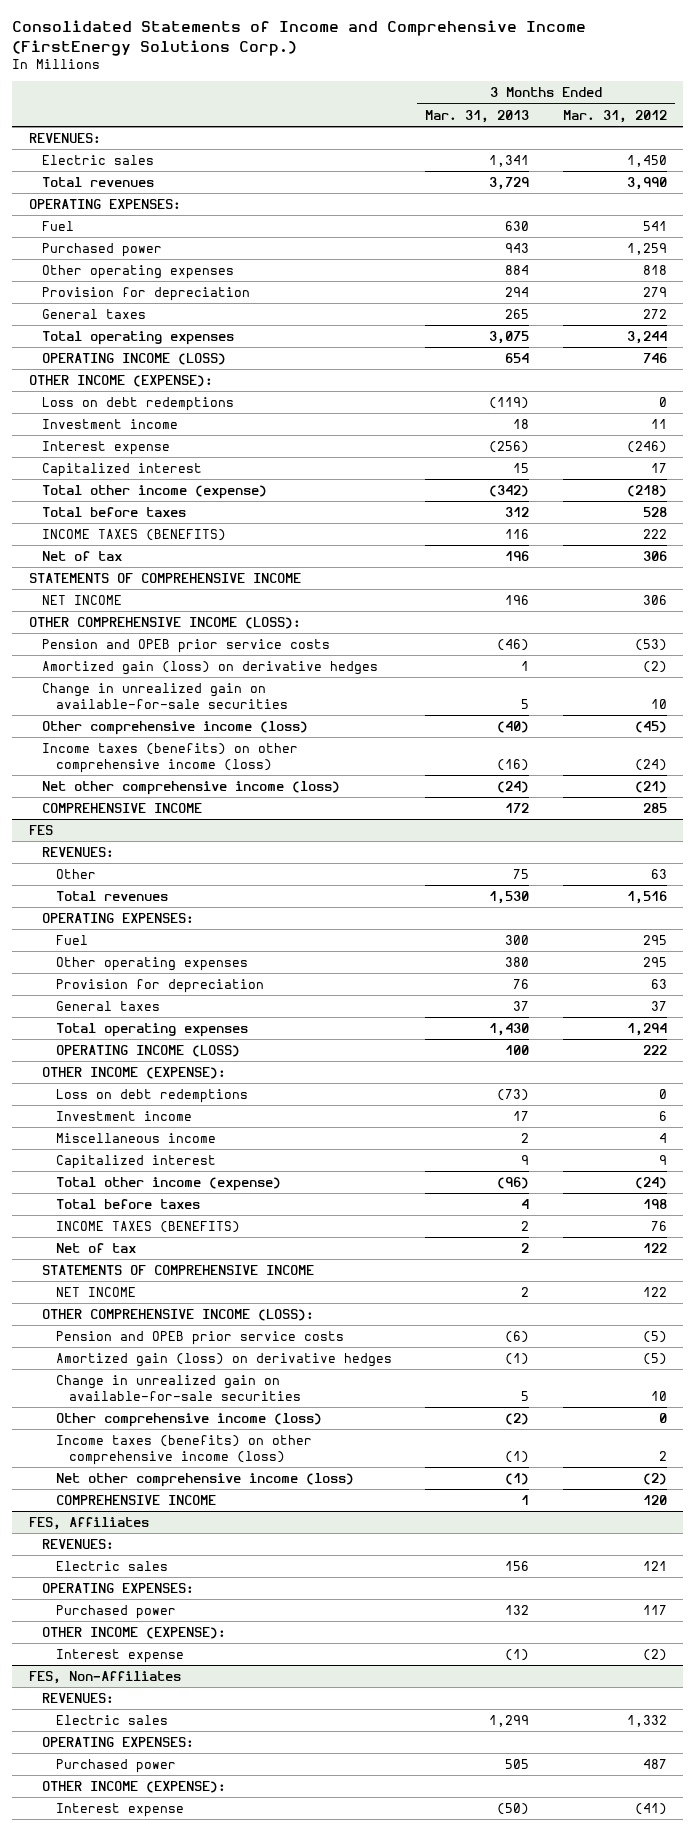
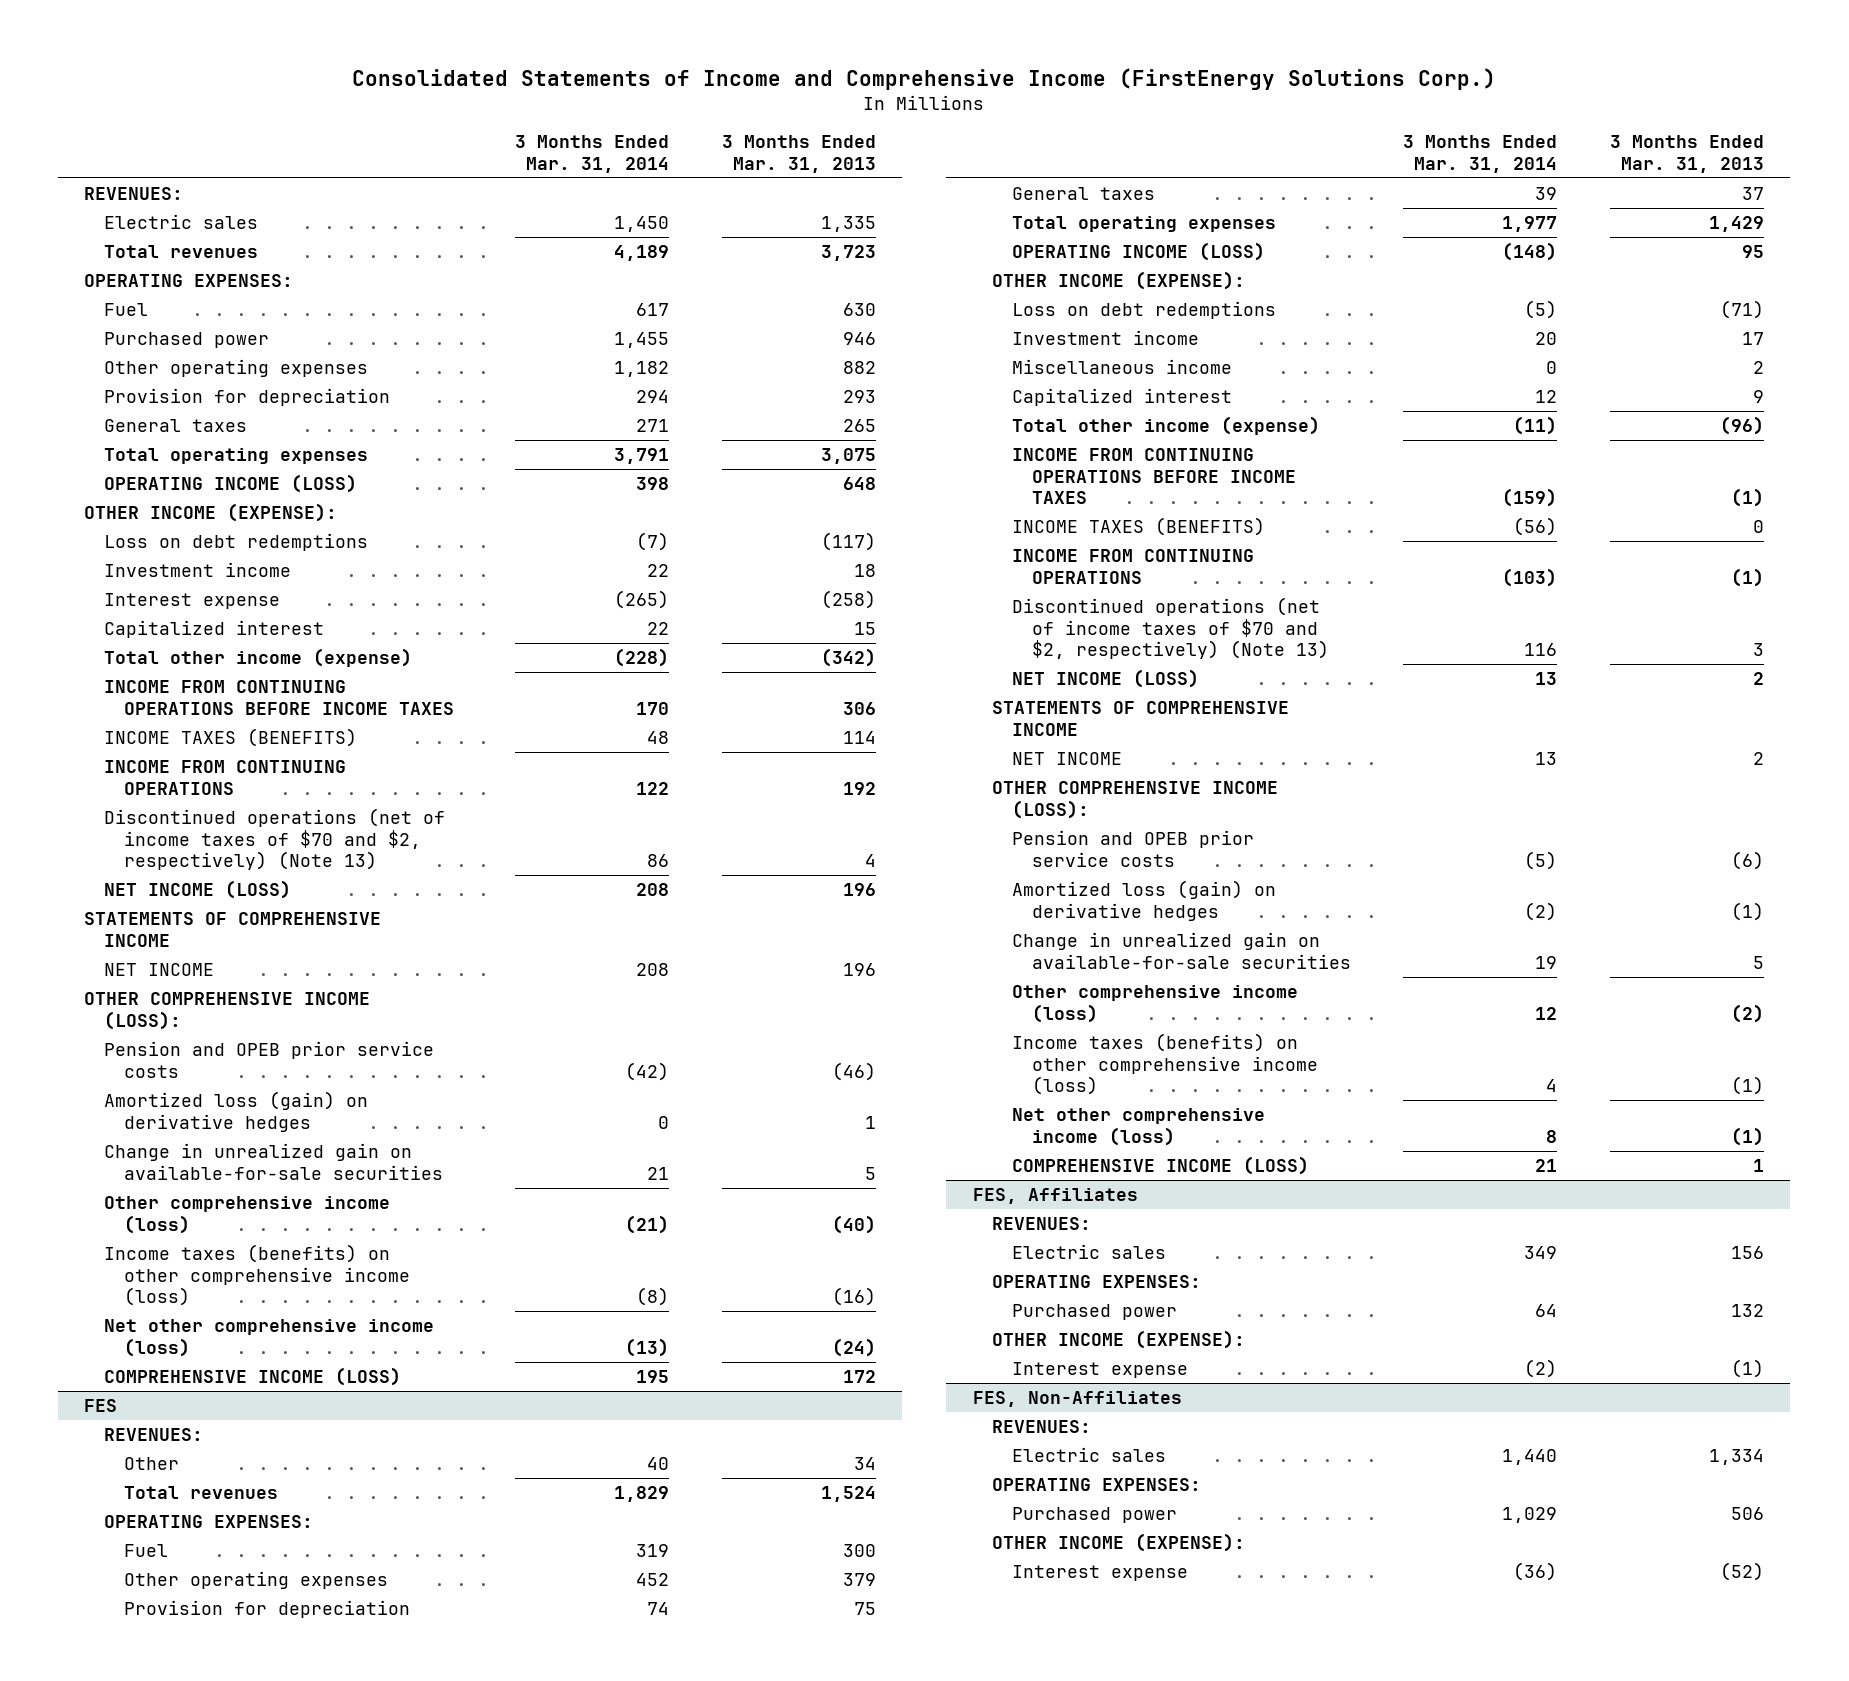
- | 3 Months Ended Mar. 31, 2013 | 3 Months Ended Mar. 31, 2012
+ | 3 Months Ended Mar. 31, 2014 | 3 Months Ended Mar. 31, 2013
- Electric sales | 1,341 | 1,450
- Total revenues | 3,729 | 3,990
+ Electric sales | 1,450 | 1,335
+ Total revenues | 4,189 | 3,723
- Purchased power | 943 | 1,259
- Other operating expenses | 884 | 818
- Provision for depreciation | 294 | 279
+ Purchased power | 1,455 | 946
+ Other operating expenses | 1,182 | 882
+ Provision for depreciation | 294 | 293
- OPERATING INCOME (LOSS) | 654 | 746
+ OPERATING INCOME (LOSS) | 398 | 648
- Loss on debt redemptions | (119) | 0
+ Loss on debt redemptions | (7) | (117)
- Interest expense | (256) | (246)
+ Interest expense | (265) | (258)
- Total before taxes | 312 | 528
- INCOME TAXES (BENEFITS) | 116 | 222
- Net of tax | 196 | 306
+ INCOME FROM CONTINUING OPERATIONS BEFORE INCOME TAXES | 170 | 306
+ INCOME TAXES (BENEFITS) | 48 | 114
+ INCOME FROM CONTINUING OPERATIONS | 122 | 192
+ Discontinued operations (net of income taxes of $70 and $2, respectively) (Note 13) | 86 | 4
+ NET INCOME (LOSS) | 208 | 196
- Amortized gain (loss) on derivative hedges | 1 | (2)
+ Amortized loss (gain) on derivative hedges | 0 | 1
- COMPREHENSIVE INCOME | 172 | 285
+ COMPREHENSIVE INCOME (LOSS) | 195 | 172
@ FES
- Other | 75 | 63
- Total revenues | 1,530 | 1,516
+ Other | 40 | 34
+ Total revenues | 1,829 | 1,524
- Other operating expenses | 380 | 295
- Provision for depreciation | 76 | 63
+ Other operating expenses | 452 | 379
+ Provision for depreciation | 74 | 75
- Total operating expenses | 1,430 | 1,294
- OPERATING INCOME (LOSS) | 100 | 222
+ Total operating expenses | 1,977 | 1,429
+ OPERATING INCOME (LOSS) | (148) | 95
- Loss on debt redemptions | (73) | 0
+ Loss on debt redemptions | (5) | (71)
- Total before taxes | 4 | 198
- INCOME TAXES (BENEFITS) | 2 | 76
- Net of tax | 2 | 122
+ INCOME FROM CONTINUING OPERATIONS BEFORE INCOME TAXES | (159) | (1)
+ INCOME TAXES (BENEFITS) | (56) | 0
+ INCOME FROM CONTINUING OPERATIONS | (103) | (1)
+ Discontinued operations (net of income taxes of $70 and $2, respectively) (Note 13) | 116 | 3
+ NET INCOME (LOSS) | 13 | 2
- Amortized gain (loss) on derivative hedges | (1) | (5)
+ Amortized loss (gain) on derivative hedges | (2) | (1)
- COMPREHENSIVE INCOME | 1 | 120
+ COMPREHENSIVE INCOME (LOSS) | 21 | 1
@ FES, Non-Affiliates
- Electric sales | 1,299 | 1,332
+ Electric sales | 1,440 | 1,334
- Purchased power | 505 | 487
+ Purchased power | 1,029 | 506
- Interest expense | (50) | (41)
+ Interest expense | (36) | (52)

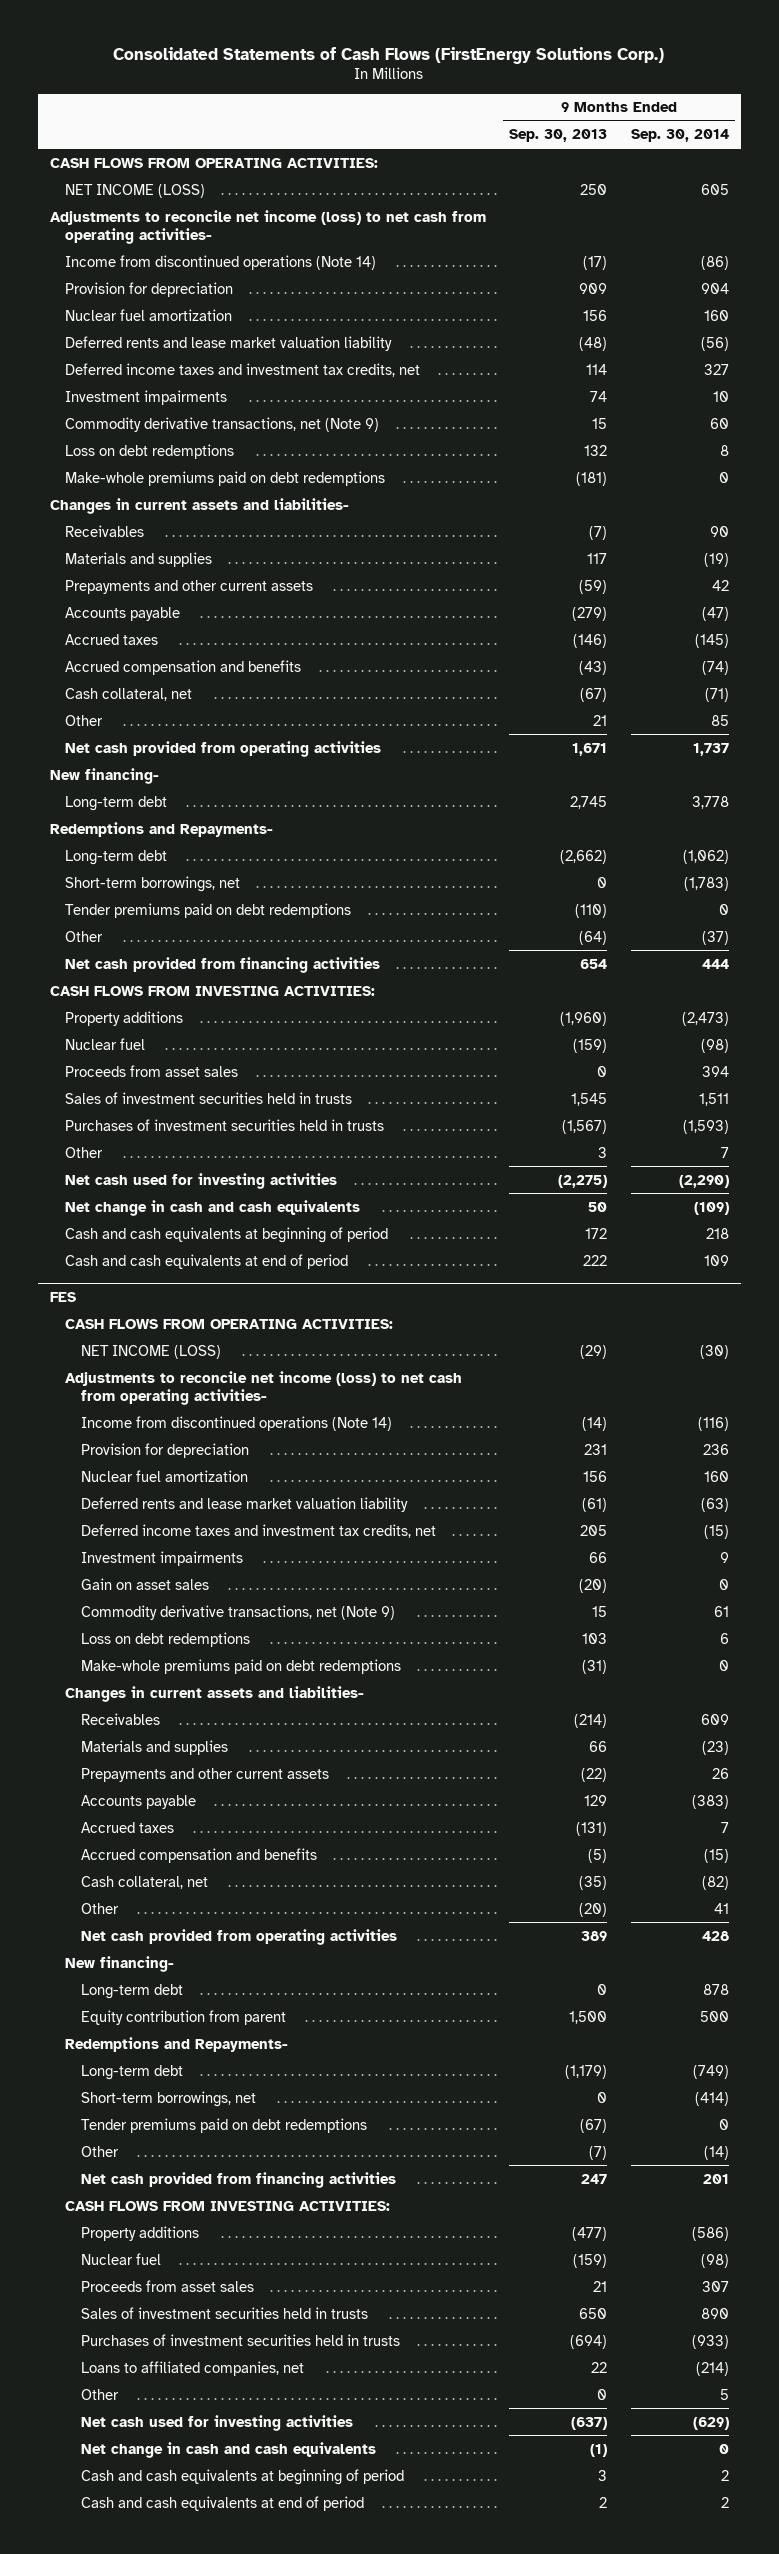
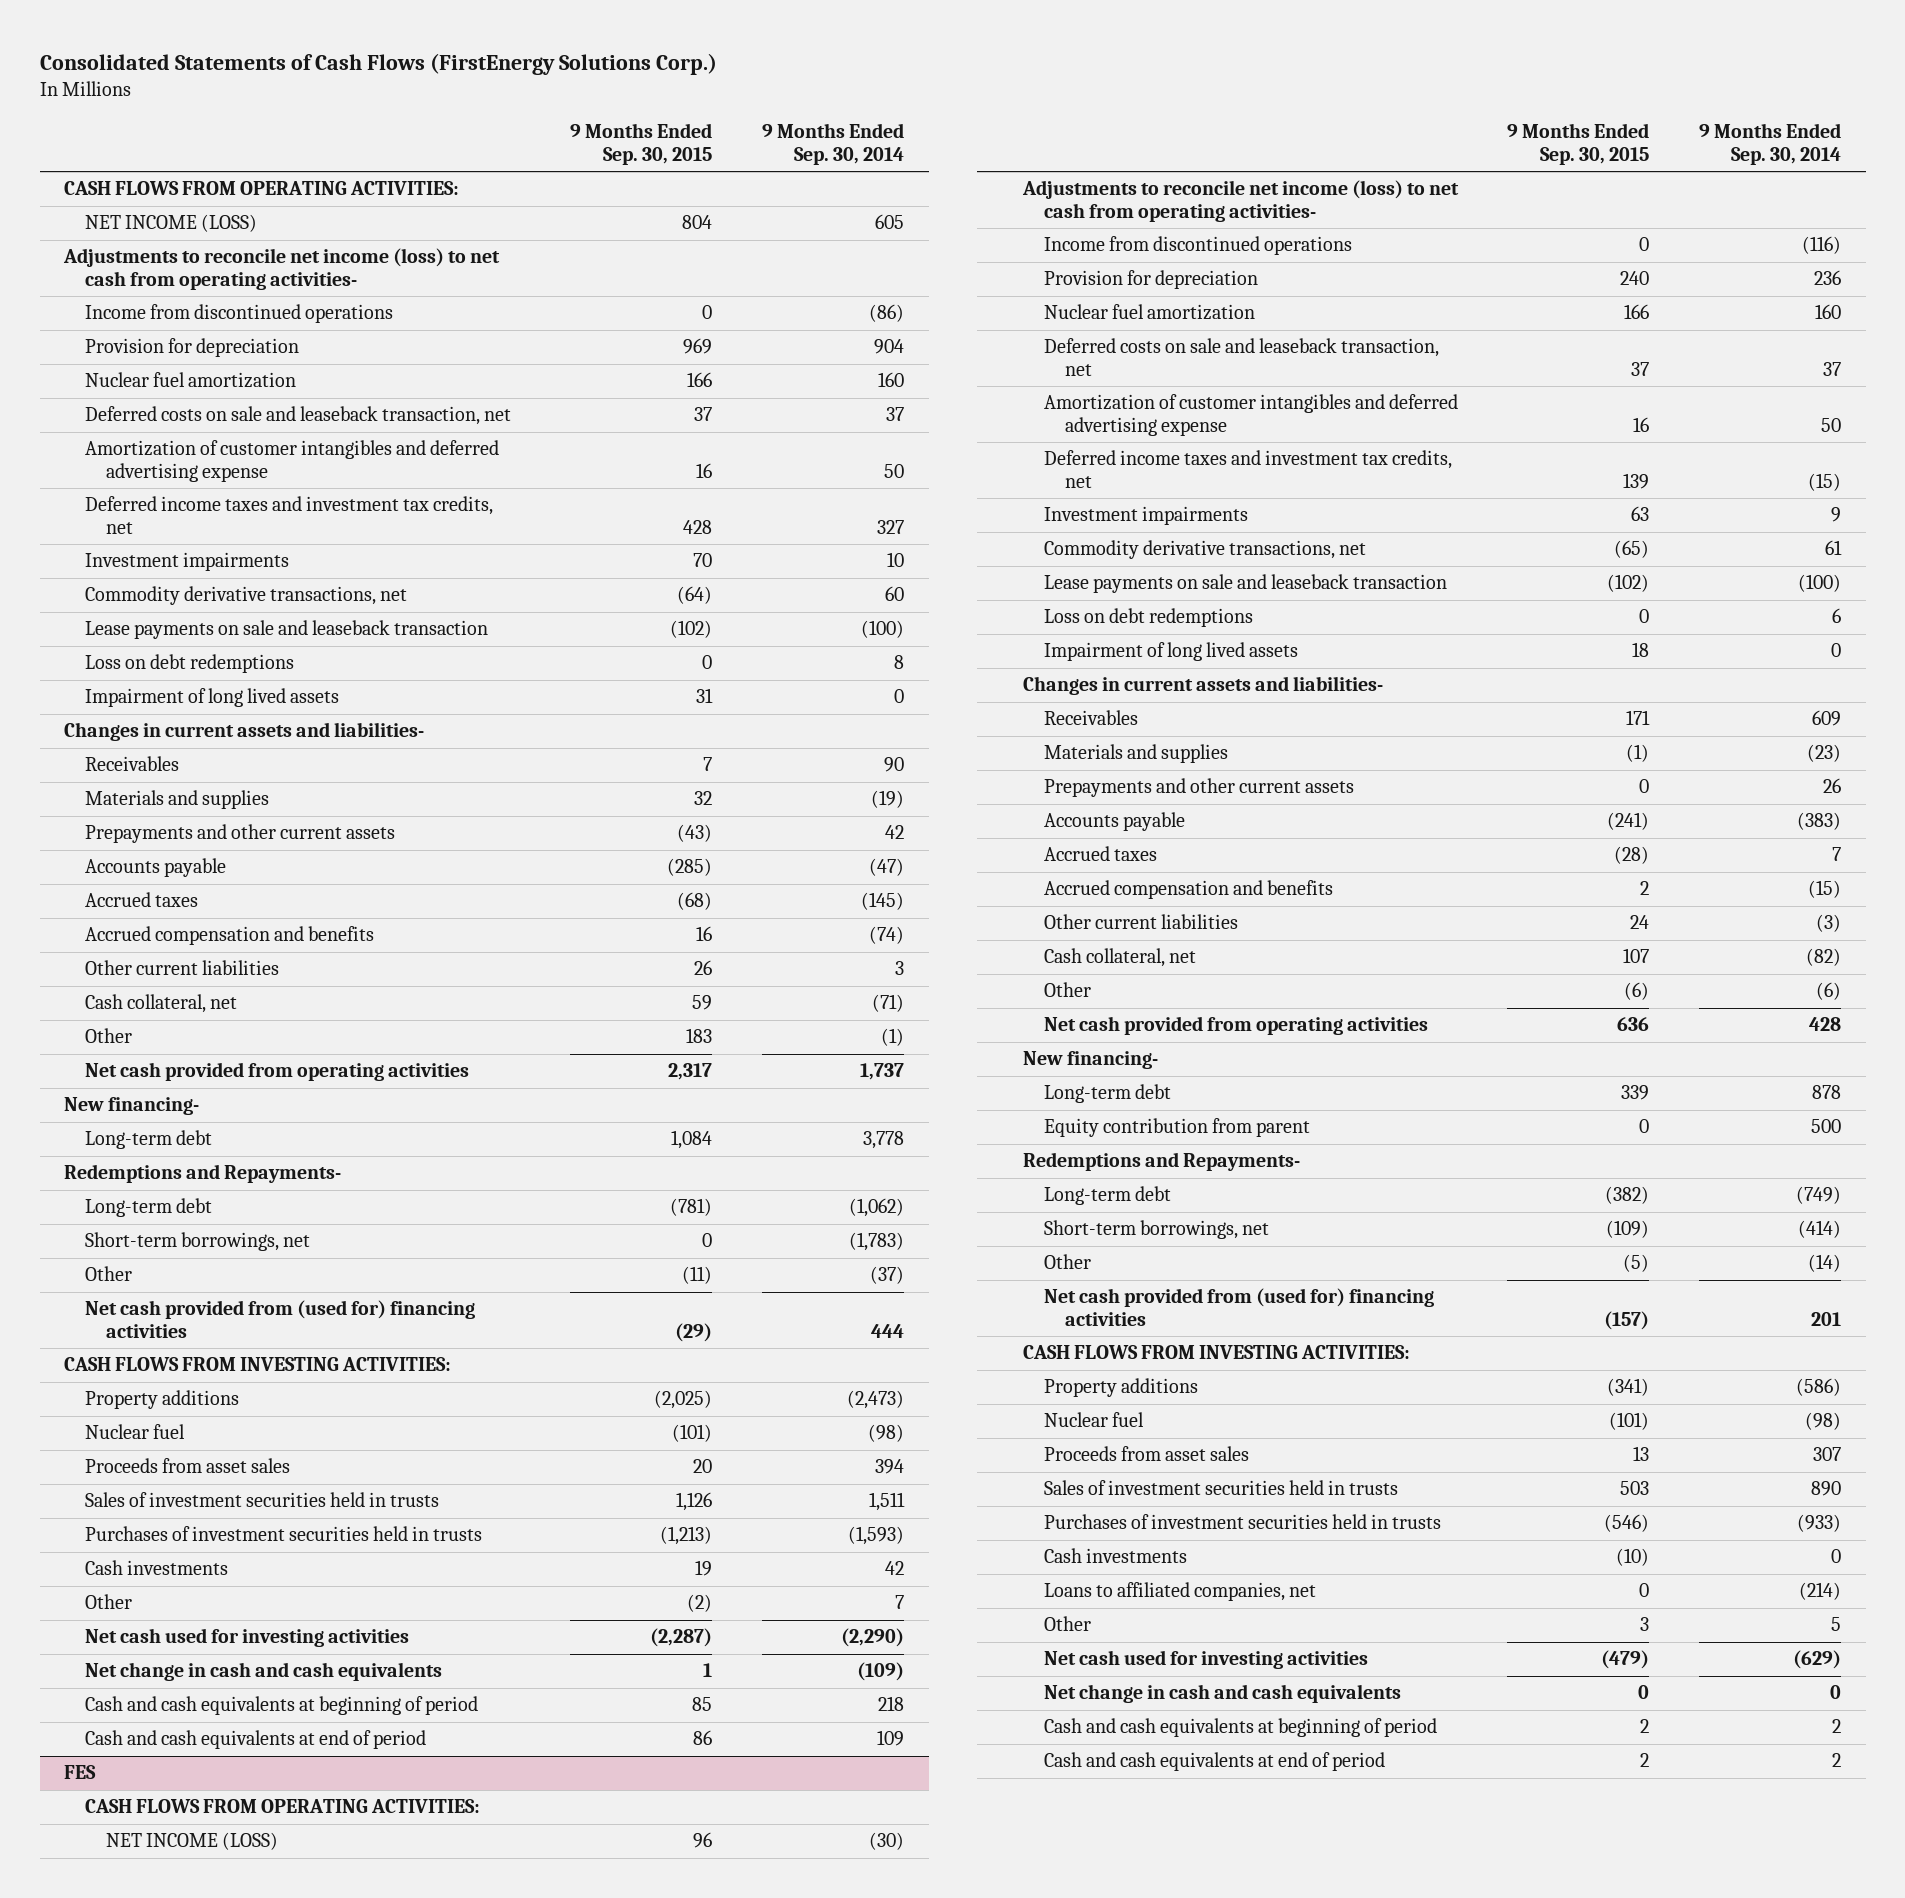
- | 9 Months Ended Sep. 30, 2013 | 9 Months Ended Sep. 30, 2014
+ | 9 Months Ended Sep. 30, 2015 | 9 Months Ended Sep. 30, 2014
- Income from discontinued operations (Note 14) | (17) | (86)
+ Income from discontinued operations | 0 | (86)
- Deferred rents and lease market valuation liability | (48) | (56)
+ Deferred costs on sale and leaseback transaction, net | 37 | 37
+ Amortization of customer intangibles and deferred advertising expense | 16 | 50
- Commodity derivative transactions, net (Note 9) | 15 | 60
+ Commodity derivative transactions, net | (64) | 60
+ Lease payments on sale and leaseback transaction | (102) | (100)
- Make-whole premiums paid on debt redemptions | (181) | 0
+ Impairment of long lived assets | 31 | 0
+ Other current liabilities | 26 | 3
- Other | 21 | 85
+ Other | 183 | (1)
- Tender premiums paid on debt redemptions | (110) | 0
- Net cash provided from financing activities | 654 | 444
+ Net cash provided from (used for) financing activities | (29) | 444
+ Cash investments | 19 | 42
@ FES
- Income from discontinued operations (Note 14) | (14) | (116)
+ Income from discontinued operations | 0 | (116)
- Deferred rents and lease market valuation liability | (61) | (63)
+ Deferred costs on sale and leaseback transaction, net | 37 | 37
+ Amortization of customer intangibles and deferred advertising expense | 16 | 50
- Gain on asset sales | (20) | 0
- Commodity derivative transactions, net (Note 9) | 15 | 61
+ Commodity derivative transactions, net | (65) | 61
+ Lease payments on sale and leaseback transaction | (102) | (100)
- Make-whole premiums paid on debt redemptions | (31) | 0
+ Impairment of long lived assets | 18 | 0
+ Other current liabilities | 24 | (3)
- Other | (20) | 41
+ Other | (6) | (6)
- Tender premiums paid on debt redemptions | (67) | 0
- Net cash provided from financing activities | 247 | 201
+ Net cash provided from (used for) financing activities | (157) | 201
+ Cash investments | (10) | 0

